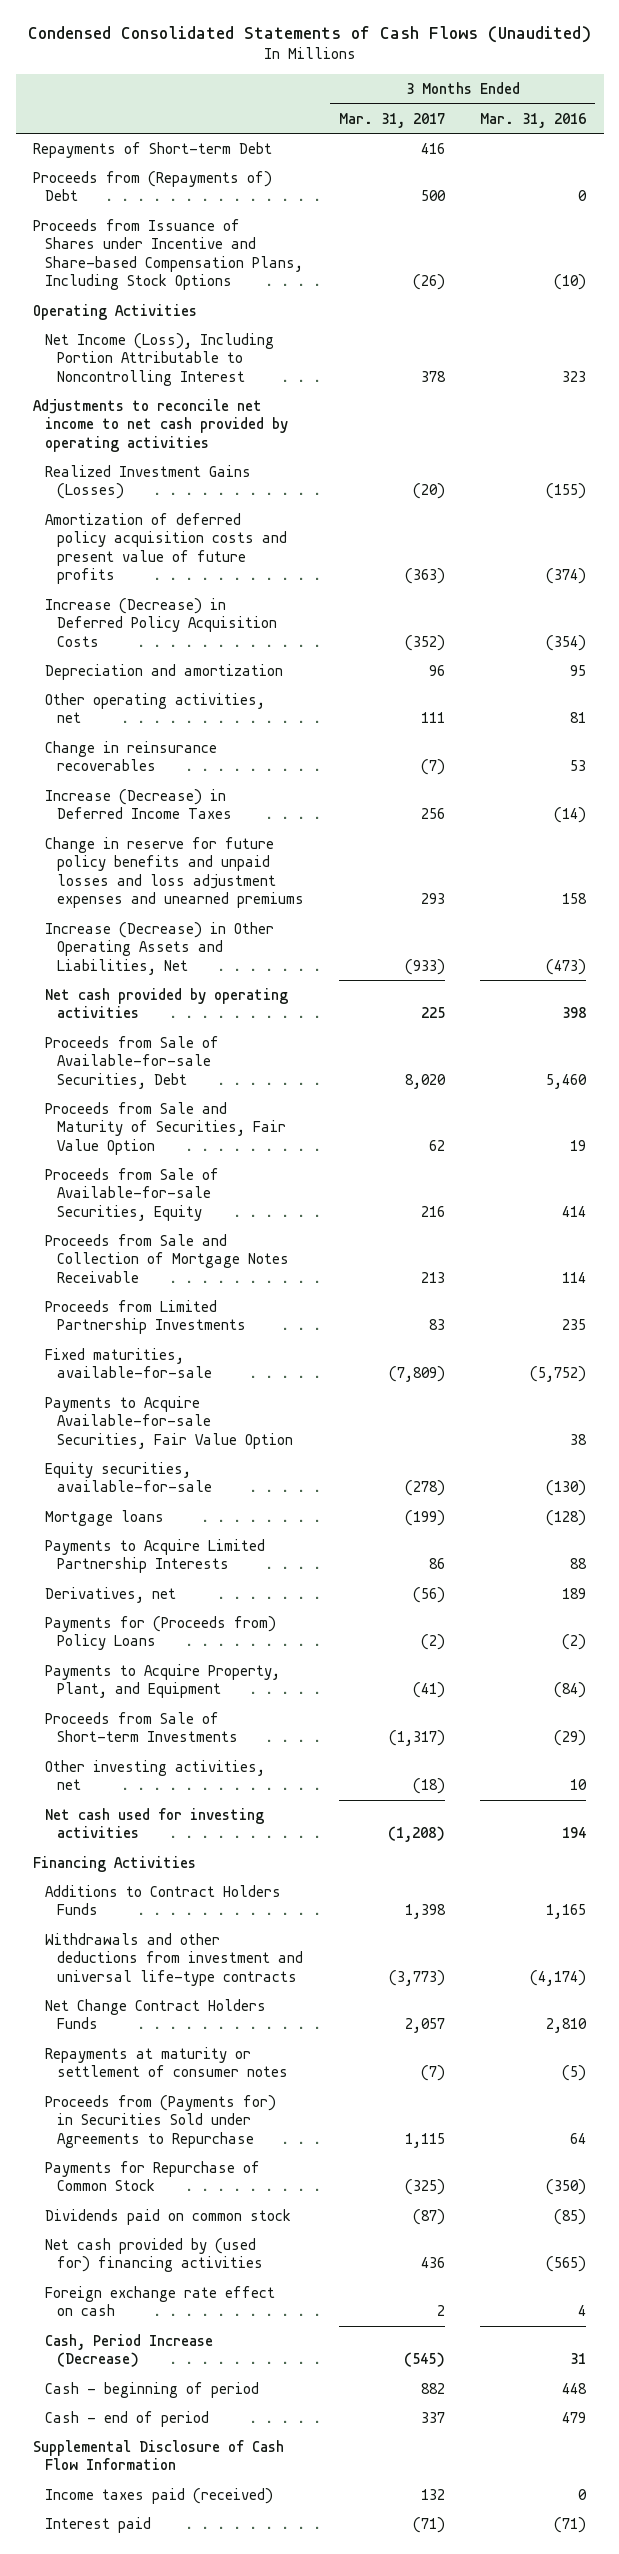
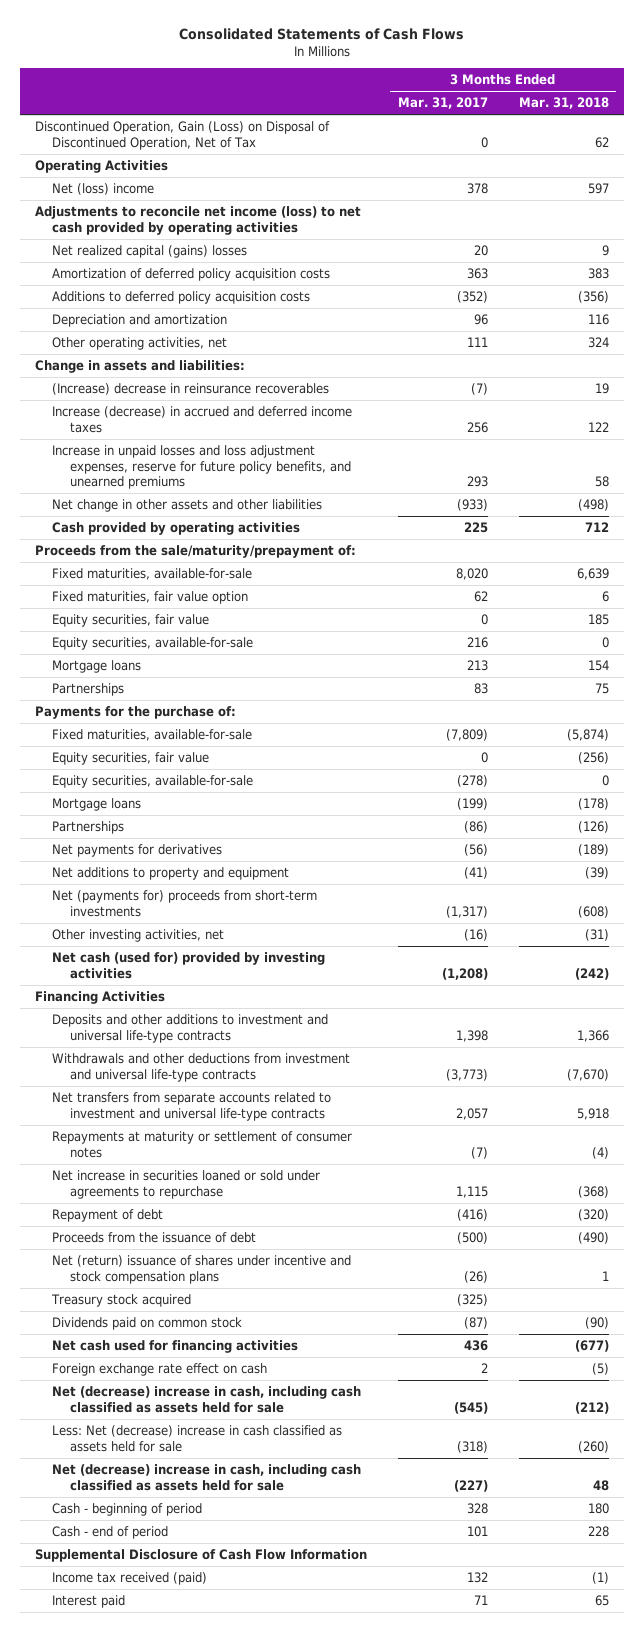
- Condensed Consolidated Statements of Cash Flows (Unaudited)
+ Consolidated Statements of Cash Flows
- | 3 Months Ended Mar. 31, 2017 | 3 Months Ended Mar. 31, 2016
+ | 3 Months Ended Mar. 31, 2017 | 3 Months Ended Mar. 31, 2018
- Repayments of Short-term Debt | 416 |
- Proceeds from (Repayments of) Debt | 500 | 0
- Proceeds from Issuance of Shares under Incentive and Share-based Compensation Plans, Including Stock Options | (26) | (10)
+ Discontinued Operation, Gain (Loss) on Disposal of Discontinued Operation, Net of Tax | 0 | 62
- Net Income (Loss), Including Portion Attributable to Noncontrolling Interest | 378 | 323
- Adjustments to reconcile net income to net cash provided by operating activities
- Realized Investment Gains (Losses) | (20) | (155)
- Amortization of deferred policy acquisition costs and present value of future profits | (363) | (374)
- Increase (Decrease) in Deferred Policy Acquisition Costs | (352) | (354)
+ Net (loss) income | 378 | 597
+ Adjustments to reconcile net income (loss) to net cash provided by operating activities
+ Net realized capital (gains) losses | 20 | 9
+ Amortization of deferred policy acquisition costs | 363 | 383
+ Additions to deferred policy acquisition costs | (352) | (356)
- Change in reinsurance recoverables | (7) | 53
- Increase (Decrease) in Deferred Income Taxes | 256 | (14)
- Change in reserve for future policy benefits and unpaid losses and loss adjustment expenses and unearned premiums | 293 | 158
- Increase (Decrease) in Other Operating Assets and Liabilities, Net | (933) | (473)
- Net cash provided by operating activities | 225 | 398
- Proceeds from Sale of Available-for-sale Securities, Debt | 8,020 | 5,460
- Proceeds from Sale and Maturity of Securities, Fair Value Option | 62 | 19
- Proceeds from Sale of Available-for-sale Securities, Equity | 216 | 414
- Proceeds from Sale and Collection of Mortgage Notes Receivable | 213 | 114
- Proceeds from Limited Partnership Investments | 83 | 235
+ Change in assets and liabilities:
+ (Increase) decrease in reinsurance recoverables | (7) | 19
+ Increase (decrease) in accrued and deferred income taxes | 256 | 122
+ Increase in unpaid losses and loss adjustment expenses, reserve for future policy benefits, and unearned premiums | 293 | 58
+ Net change in other assets and other liabilities | (933) | (498)
+ Cash provided by operating activities | 225 | 712
+ Proceeds from the sale/maturity/prepayment of:
+ Fixed maturities, available-for-sale | 8,020 | 6,639
+ Fixed maturities, fair value option | 62 | 6
+ Equity securities, fair value | 0 | 185
+ Equity securities, available-for-sale | 216 | 0
+ Mortgage loans | 213 | 154
+ Partnerships | 83 | 75
+ Payments for the purchase of:
- Payments to Acquire Available-for-sale Securities, Fair Value Option | | 38
+ Equity securities, fair value | 0 | (256)
- Payments to Acquire Limited Partnership Interests | 86 | 88
- Derivatives, net | (56) | 189
- Payments for (Proceeds from) Policy Loans | (2) | (2)
- Payments to Acquire Property, Plant, and Equipment | (41) | (84)
- Proceeds from Sale of Short-term Investments | (1,317) | (29)
- Other investing activities, net | (18) | 10
- Net cash used for investing activities | (1,208) | 194
+ Partnerships | (86) | (126)
+ Net payments for derivatives | (56) | (189)
+ Net additions to property and equipment | (41) | (39)
+ Net (payments for) proceeds from short-term investments | (1,317) | (608)
+ Other investing activities, net | (16) | (31)
+ Net cash (used for) provided by investing activities | (1,208) | (242)
- Additions to Contract Holders Funds | 1,398 | 1,165
+ Deposits and other additions to investment and universal life-type contracts | 1,398 | 1,366
- Net Change Contract Holders Funds | 2,057 | 2,810
+ Net transfers from separate accounts related to investment and universal life-type contracts | 2,057 | 5,918
- Proceeds from (Payments for) in Securities Sold under Agreements to Repurchase | 1,115 | 64
- Payments for Repurchase of Common Stock | (325) | (350)
+ Net increase in securities loaned or sold under agreements to repurchase | 1,115 | (368)
+ Repayment of debt | (416) | (320)
+ Proceeds from the issuance of debt | (500) | (490)
+ Net (return) issuance of shares under incentive and stock compensation plans | (26) | 1
+ Treasury stock acquired | (325) |
- Net cash provided by (used for) financing activities | 436 | (565)
+ Net cash used for financing activities | 436 | (677)
- Cash, Period Increase (Decrease) | (545) | 31
- Cash - beginning of period | 882 | 448
- Cash - end of period | 337 | 479
+ Net (decrease) increase in cash, including cash classified as assets held for sale | (545) | (212)
+ Less: Net (decrease) increase in cash classified as assets held for sale | (318) | (260)
+ Net (decrease) increase in cash, including cash classified as assets held for sale | (227) | 48
+ Cash - beginning of period | 328 | 180
+ Cash - end of period | 101 | 228
- Income taxes paid (received) | 132 | 0
- Interest paid | (71) | (71)
+ Income tax received (paid) | 132 | (1)
+ Interest paid | 71 | 65

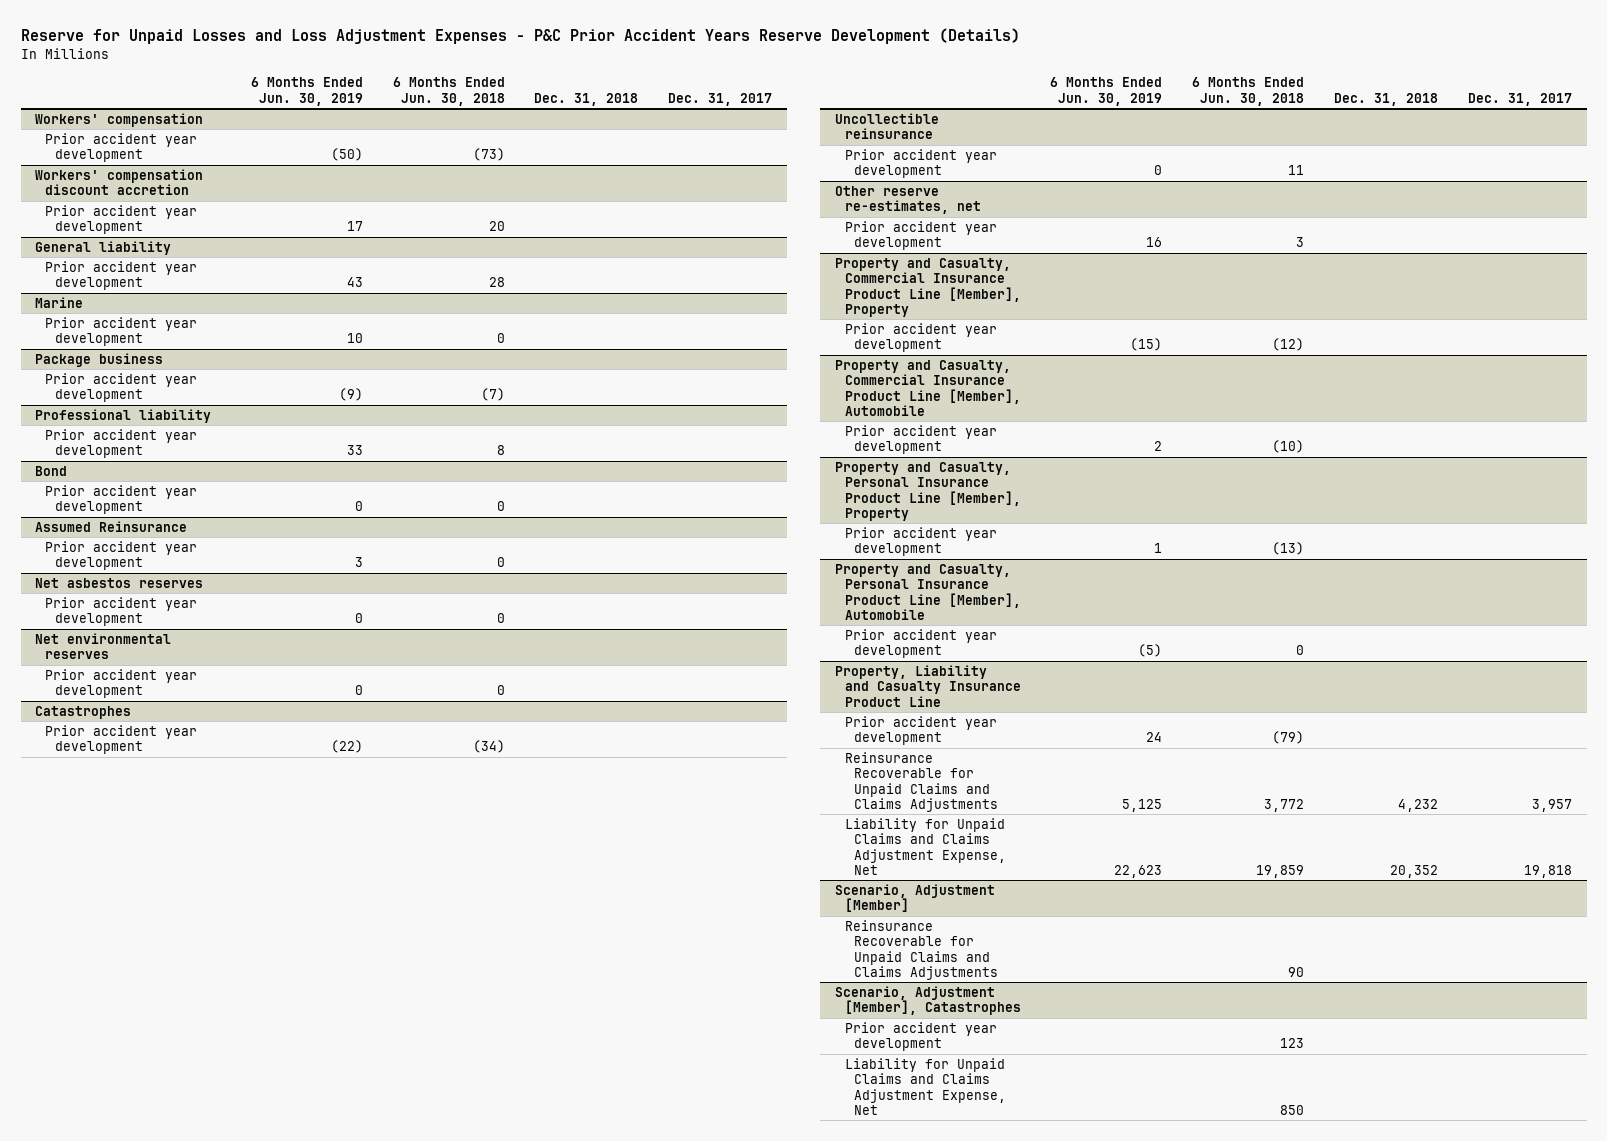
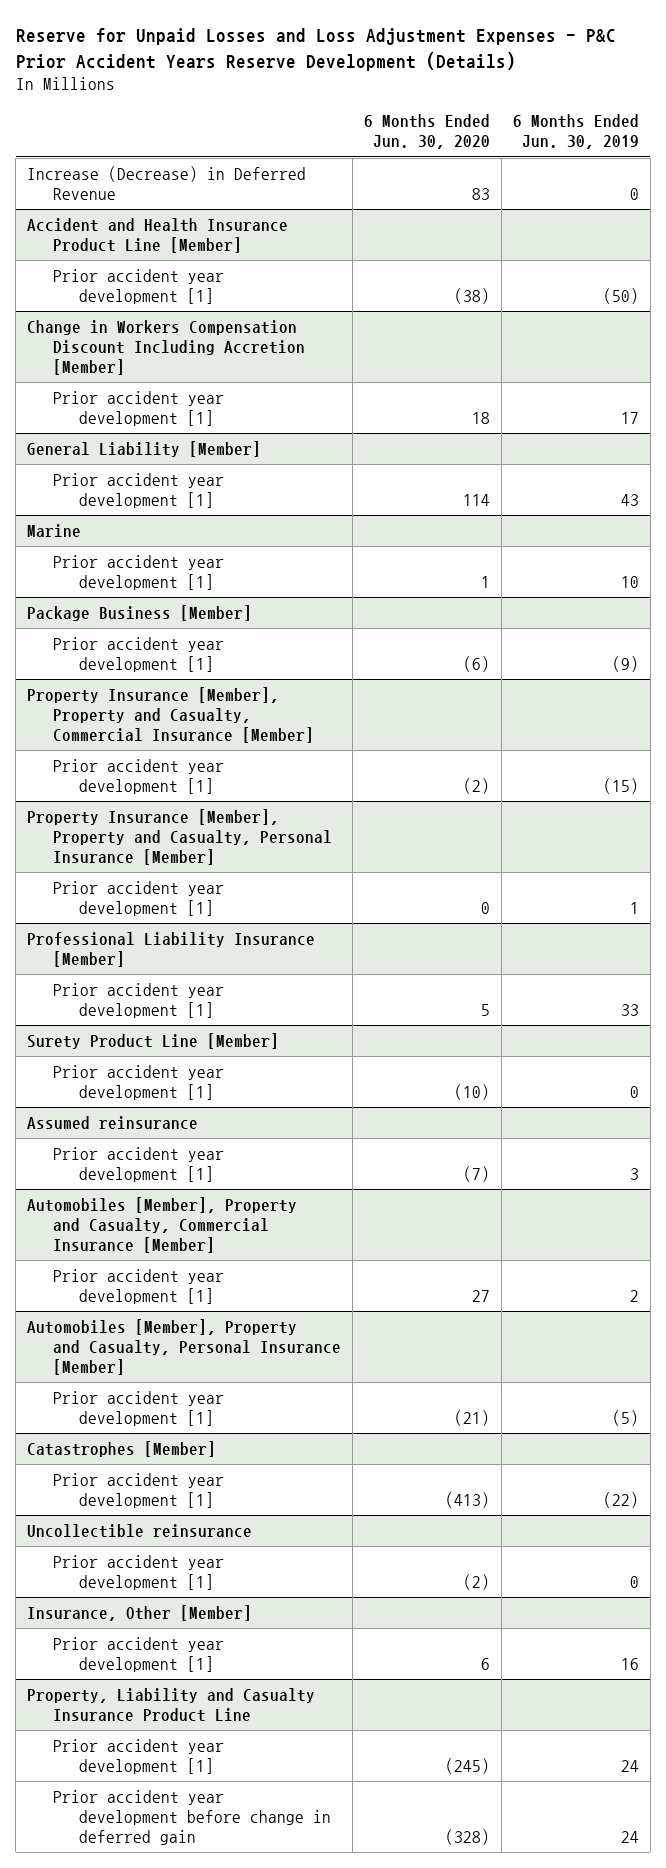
- | 6 Months Ended Jun. 30, 2019 | 6 Months Ended Jun. 30, 2018 | Dec. 31, 2018 | Dec. 31, 2017
+ | 6 Months Ended Jun. 30, 2020 | 6 Months Ended Jun. 30, 2019
- Workers' compensation
- Prior accident year development | (50) | (73) | |
- Workers' compensation discount accretion
- Prior accident year development | 17 | 20 | |
- General liability
- Prior accident year development | 43 | 28 | |
+ Increase (Decrease) in Deferred Revenue | 83 | 0
+ Accident and Health Insurance Product Line [Member]
+ Prior accident year development [1] | (38) | (50)
+ Change in Workers Compensation Discount Including Accretion [Member]
+ Prior accident year development [1] | 18 | 17
+ General Liability [Member]
+ Prior accident year development [1] | 114 | 43
@ Marine
- Prior accident year development | 10 | 0 | |
- Package business
- Prior accident year development | (9) | (7) | |
- Professional liability
- Prior accident year development | 33 | 8 | |
- Bond
- Prior accident year development | 0 | 0 | |
- Assumed Reinsurance
- Prior accident year development | 3 | 0 | |
- Net asbestos reserves
- Prior accident year development | 0 | 0 | |
- Net environmental reserves
- Prior accident year development | 0 | 0 | |
- Catastrophes
- Prior accident year development | (22) | (34) | |
@ Marine
+ Prior accident year development [1] | 1 | 10
+ Package Business [Member]
+ Prior accident year development [1] | (6) | (9)
+ Property Insurance [Member], Property and Casualty, Commercial Insurance [Member]
+ Prior accident year development [1] | (2) | (15)
+ Property Insurance [Member], Property and Casualty, Personal Insurance [Member]
+ Prior accident year development [1] | 0 | 1
+ Professional Liability Insurance [Member]
+ Prior accident year development [1] | 5 | 33
+ Surety Product Line [Member]
+ Prior accident year development [1] | (10) | 0
+ Assumed reinsurance
+ Prior accident year development [1] | (7) | 3
+ Automobiles [Member], Property and Casualty, Commercial Insurance [Member]
+ Prior accident year development [1] | 27 | 2
+ Automobiles [Member], Property and Casualty, Personal Insurance [Member]
+ Prior accident year development [1] | (21) | (5)
+ Catastrophes [Member]
+ Prior accident year development [1] | (413) | (22)
@ Uncollectible reinsurance
- Prior accident year development | 0 | 11 | |
- Other reserve re-estimates, net
- Prior accident year development | 16 | 3 | |
- Property and Casualty, Commercial Insurance Product Line [Member], Property
- Prior accident year development | (15) | (12) | |
- Property and Casualty, Commercial Insurance Product Line [Member], Automobile
- Prior accident year development | 2 | (10) | |
- Property and Casualty, Personal Insurance Product Line [Member], Property
- Prior accident year development | 1 | (13) | |
- Property and Casualty, Personal Insurance Product Line [Member], Automobile
- Prior accident year development | (5) | 0 | |
@ Uncollectible reinsurance
+ Prior accident year development [1] | (2) | 0
+ Insurance, Other [Member]
+ Prior accident year development [1] | 6 | 16
@ Property, Liability and Casualty Insurance Product Line
- Prior accident year development | 24 | (79) | |
- Reinsurance Recoverable for Unpaid Claims and Claims Adjustments | 5,125 | 3,772 | 4,232 | 3,957
- Liability for Unpaid Claims and Claims Adjustment Expense, Net | 22,623 | 19,859 | 20,352 | 19,818
- Scenario, Adjustment [Member]
- Reinsurance Recoverable for Unpaid Claims and Claims Adjustments | | 90 | |
- Scenario, Adjustment [Member], Catastrophes
- Prior accident year development | | 123 | |
- Liability for Unpaid Claims and Claims Adjustment Expense, Net | | 850 | |
@ Property, Liability and Casualty Insurance Product Line
+ Prior accident year development [1] | (245) | 24
+ Prior accident year development before change in deferred gain | (328) | 24

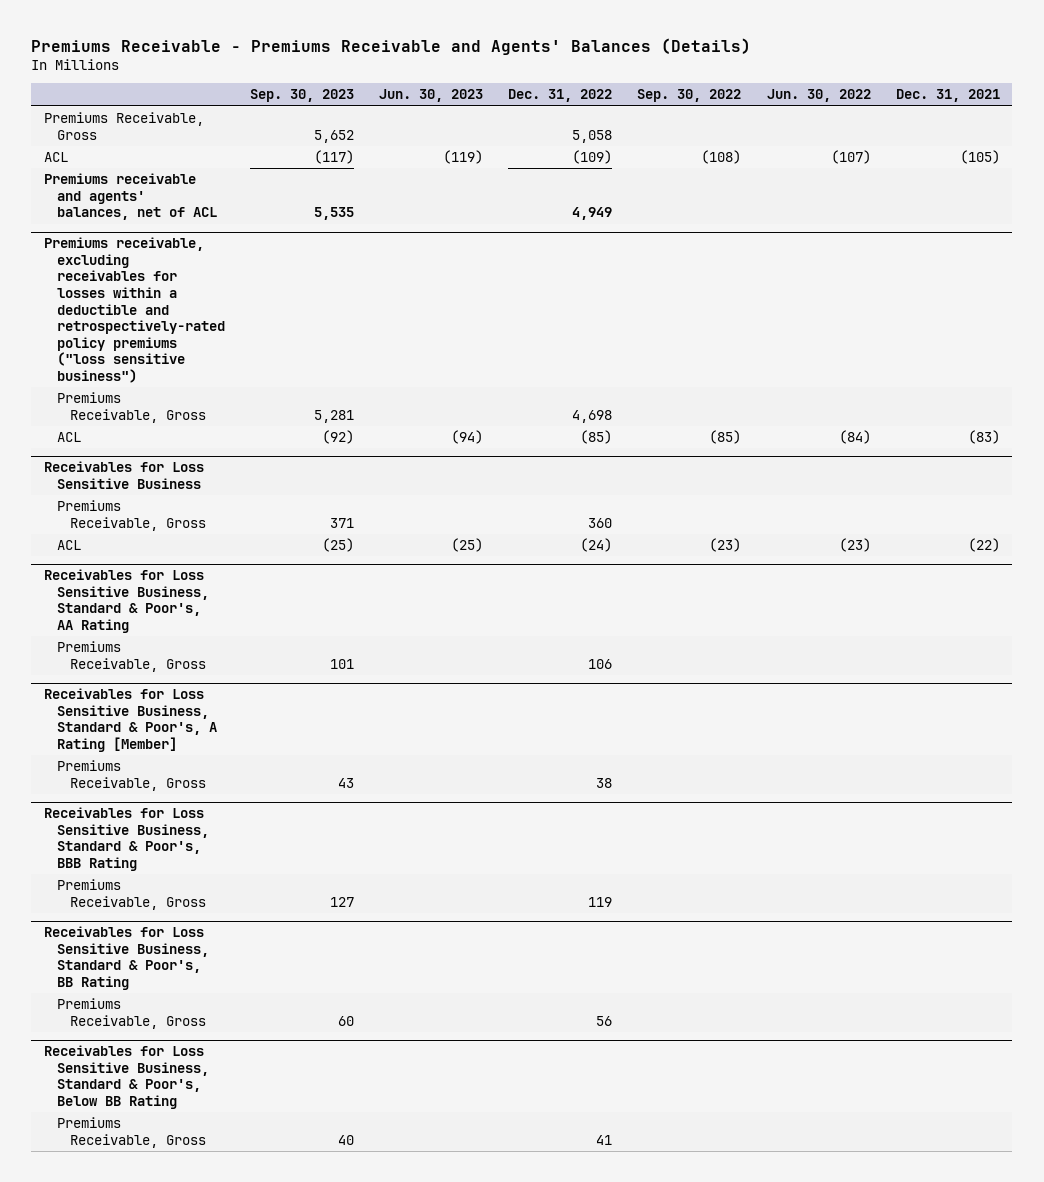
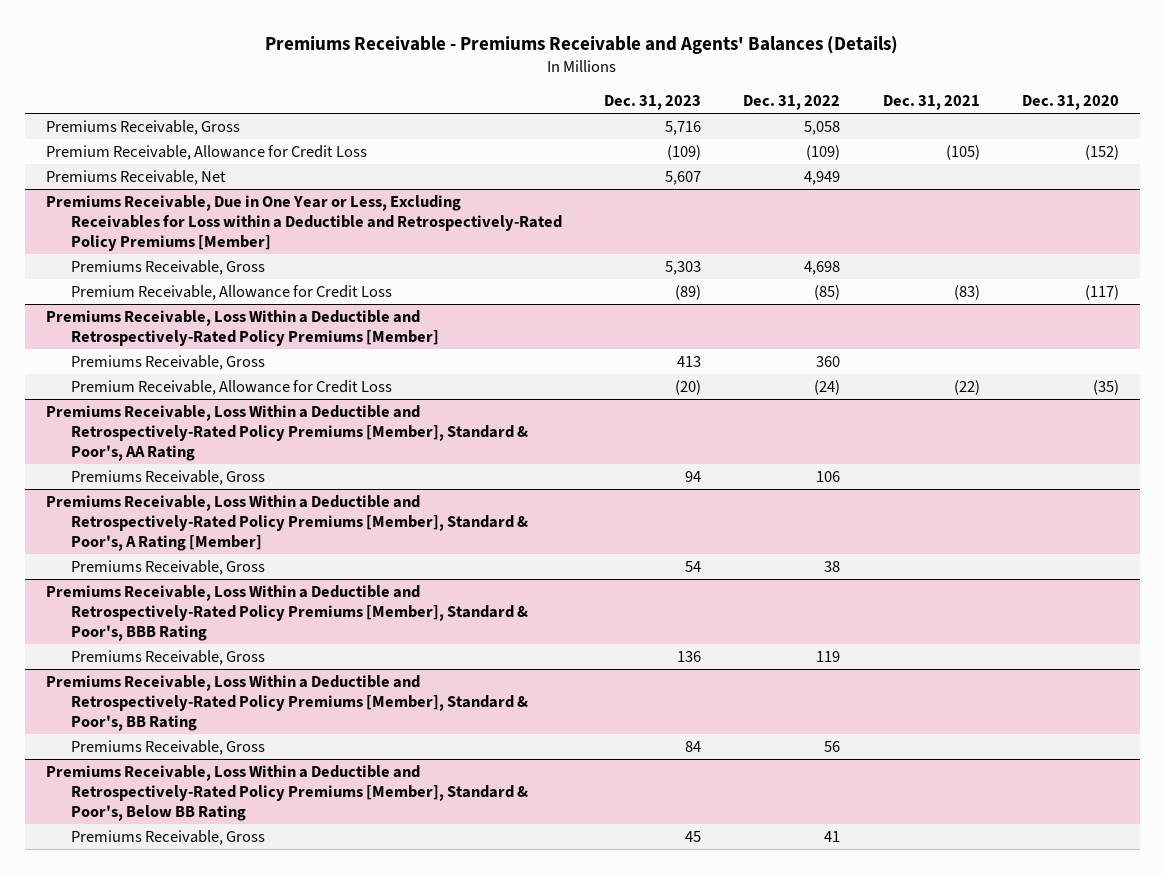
- | Sep. 30, 2023 | Jun. 30, 2023 | Dec. 31, 2022 | Sep. 30, 2022 | Jun. 30, 2022 | Dec. 31, 2021
+ | Dec. 31, 2023 | Dec. 31, 2022 | Dec. 31, 2021 | Dec. 31, 2020
- ACL | (117) | (119) | (109) | (108) | (107) | (105)
- Premiums receivable and agents' balances, net of ACL | 5,535 | | 4,949 | | |
- Premiums receivable, excluding receivables for losses within a deductible and retrospectively-rated policy premiums ("loss sensitive business")
+ Premium Receivable, Allowance for Credit Loss | (109) | (109) | (105) | (152)
+ Premiums Receivable, Net | 5,607 | 4,949 | |
+ Premiums Receivable, Due in One Year or Less, Excluding Receivables for Loss within a Deductible and Retrospectively-Rated Policy Premiums [Member]
- ACL | (92) | (94) | (85) | (85) | (84) | (83)
- Receivables for Loss Sensitive Business
+ Premium Receivable, Allowance for Credit Loss | (89) | (85) | (83) | (117)
+ Premiums Receivable, Loss Within a Deductible and Retrospectively-Rated Policy Premiums [Member]
- ACL | (25) | (25) | (24) | (23) | (23) | (22)
- Receivables for Loss Sensitive Business, Standard & Poor's, AA Rating
+ Premium Receivable, Allowance for Credit Loss | (20) | (24) | (22) | (35)
+ Premiums Receivable, Loss Within a Deductible and Retrospectively-Rated Policy Premiums [Member], Standard & Poor's, AA Rating
- Receivables for Loss Sensitive Business, Standard & Poor's, A Rating [Member]
+ Premiums Receivable, Loss Within a Deductible and Retrospectively-Rated Policy Premiums [Member], Standard & Poor's, A Rating [Member]
- Receivables for Loss Sensitive Business, Standard & Poor's, BBB Rating
+ Premiums Receivable, Loss Within a Deductible and Retrospectively-Rated Policy Premiums [Member], Standard & Poor's, BBB Rating
- Receivables for Loss Sensitive Business, Standard & Poor's, BB Rating
+ Premiums Receivable, Loss Within a Deductible and Retrospectively-Rated Policy Premiums [Member], Standard & Poor's, BB Rating
- Receivables for Loss Sensitive Business, Standard & Poor's, Below BB Rating
+ Premiums Receivable, Loss Within a Deductible and Retrospectively-Rated Policy Premiums [Member], Standard & Poor's, Below BB Rating

